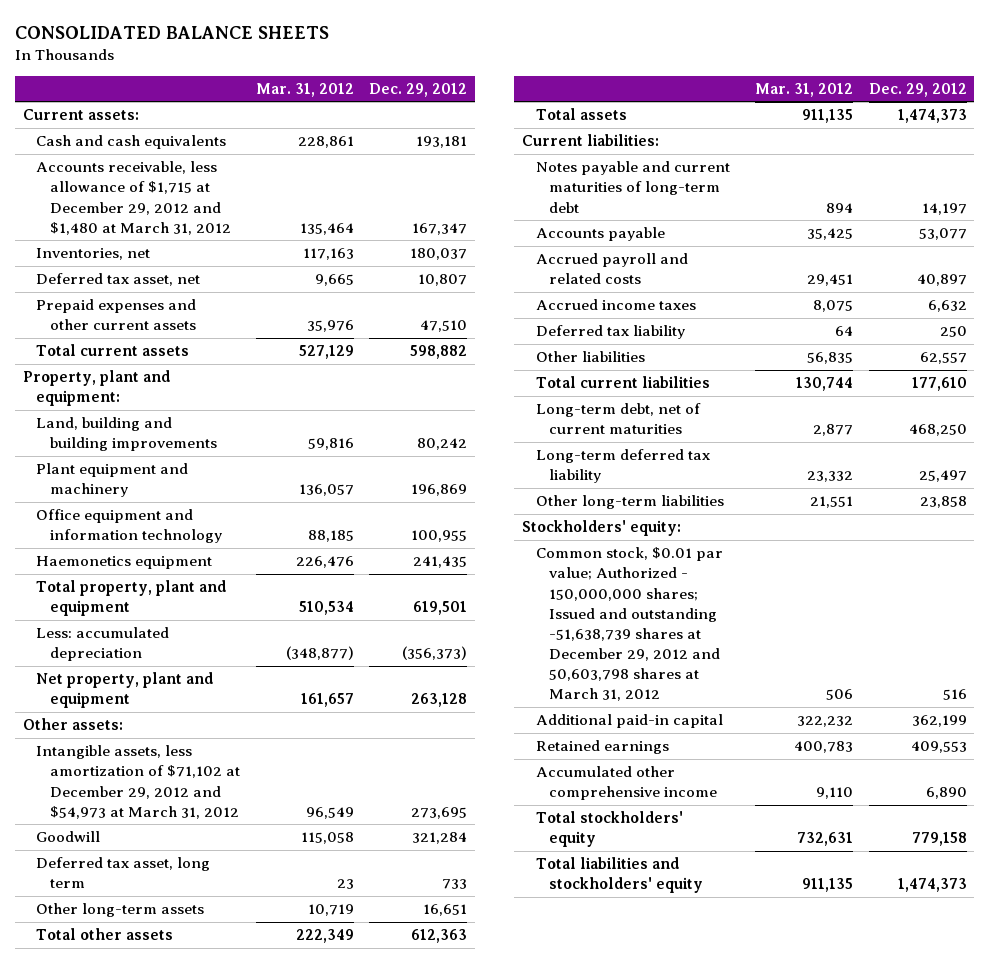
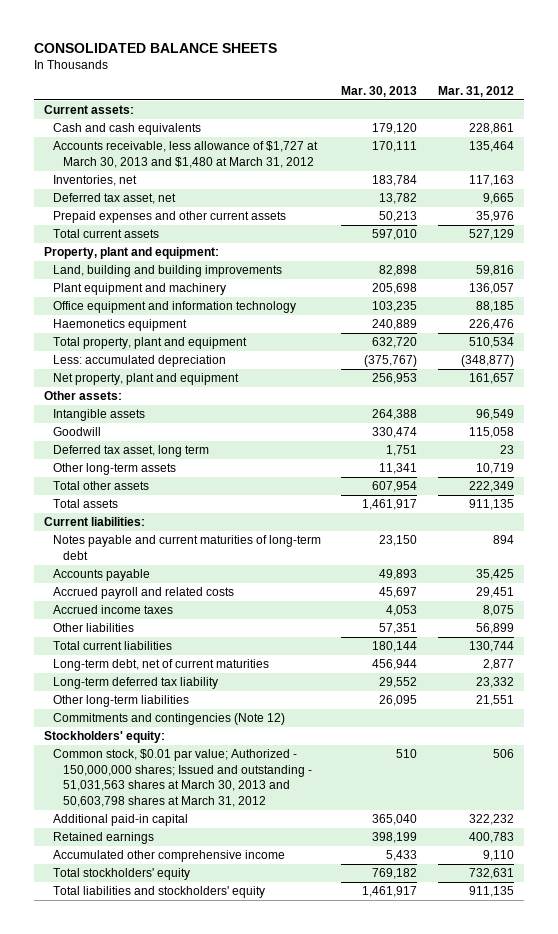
- | Mar. 31, 2012 | Dec. 29, 2012
+ | Mar. 30, 2013 | Mar. 31, 2012
- Accounts receivable, less allowance of $1,715 at December 29, 2012 and $1,480 at March 31, 2012 | 135,464 | 167,347
+ Accounts receivable, less allowance of $1,727 at March 30, 2013 and $1,480 at March 31, 2012 | 170,111 | 135,464
- Intangible assets, less amortization of $71,102 at December 29, 2012 and $54,973 at March 31, 2012 | 96,549 | 273,695
+ Intangible assets | 264,388 | 96,549
- Deferred tax liability | 64 | 250
- Other liabilities | 56,835 | 62,557
+ Other liabilities | 57,351 | 56,899
+ Commitments and contingencies (Note 12)
- Common stock, $0.01 par value; Authorized - 150,000,000 shares; Issued and outstanding -51,638,739 shares at December 29, 2012 and 50,603,798 shares at March 31, 2012 | 506 | 516
+ Common stock, $0.01 par value; Authorized - 150,000,000 shares; Issued and outstanding - 51,031,563 shares at March 30, 2013 and 50,603,798 shares at March 31, 2012 | 510 | 506

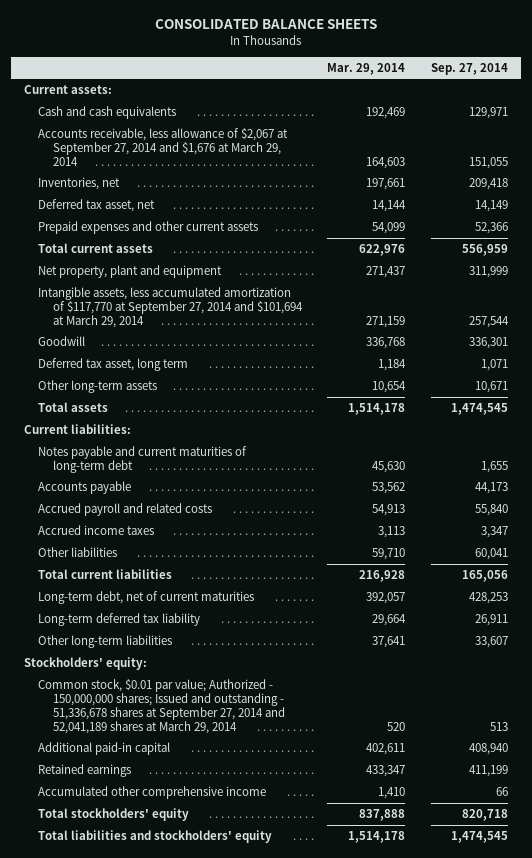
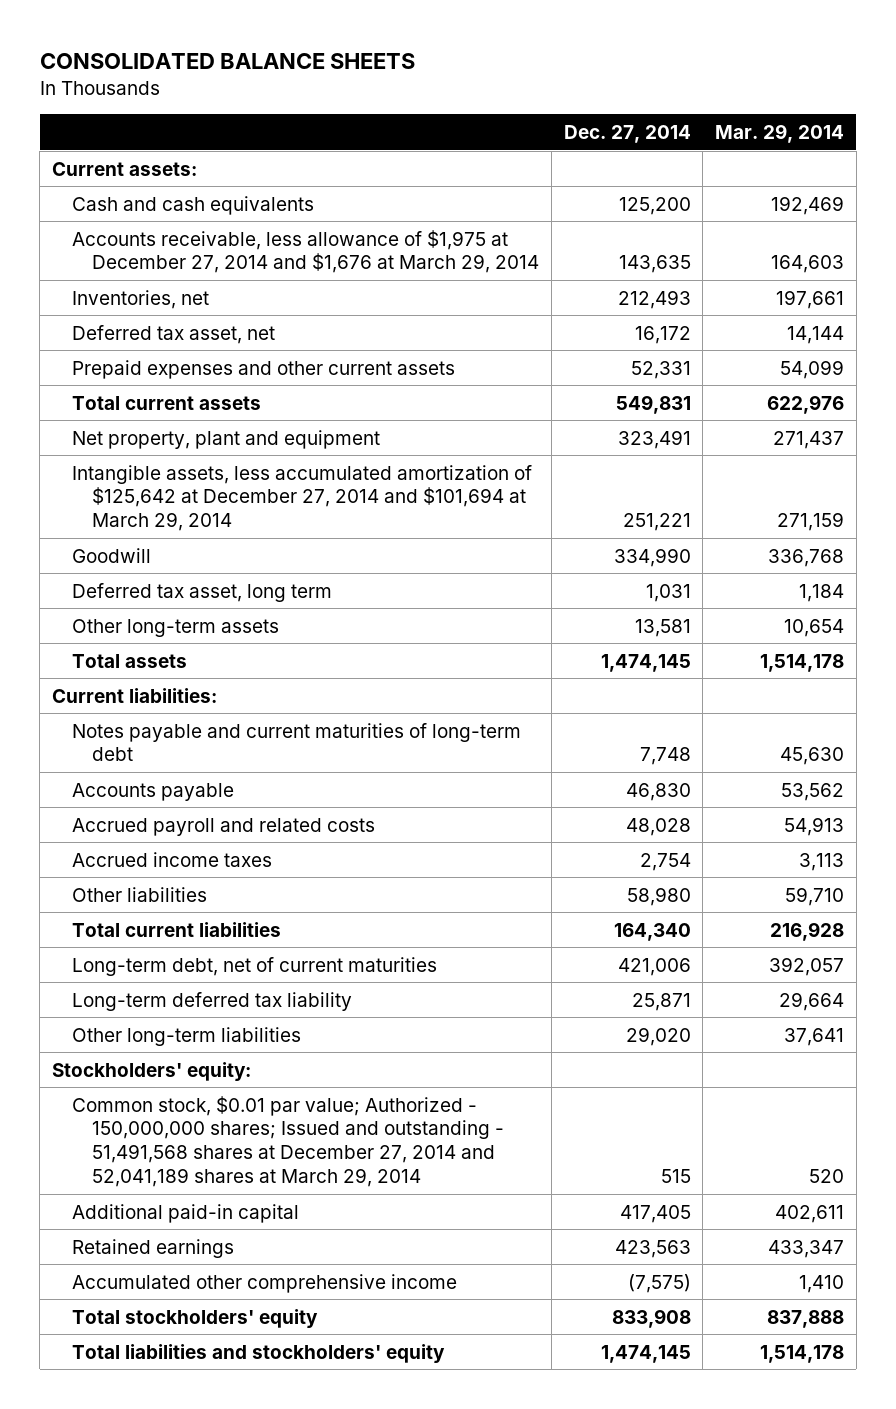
- | Mar. 29, 2014 | Sep. 27, 2014
+ | Dec. 27, 2014 | Mar. 29, 2014
- Accounts receivable, less allowance of $2,067 at September 27, 2014 and $1,676 at March 29, 2014 | 164,603 | 151,055
+ Accounts receivable, less allowance of $1,975 at December 27, 2014 and $1,676 at March 29, 2014 | 143,635 | 164,603
- Intangible assets, less accumulated amortization of $117,770 at September 27, 2014 and $101,694 at March 29, 2014 | 271,159 | 257,544
+ Intangible assets, less accumulated amortization of $125,642 at December 27, 2014 and $101,694 at March 29, 2014 | 251,221 | 271,159
- Common stock, $0.01 par value; Authorized - 150,000,000 shares; Issued and outstanding - 51,336,678 shares at September 27, 2014 and 52,041,189 shares at March 29, 2014 | 520 | 513
+ Common stock, $0.01 par value; Authorized - 150,000,000 shares; Issued and outstanding - 51,491,568 shares at December 27, 2014 and 52,041,189 shares at March 29, 2014 | 515 | 520

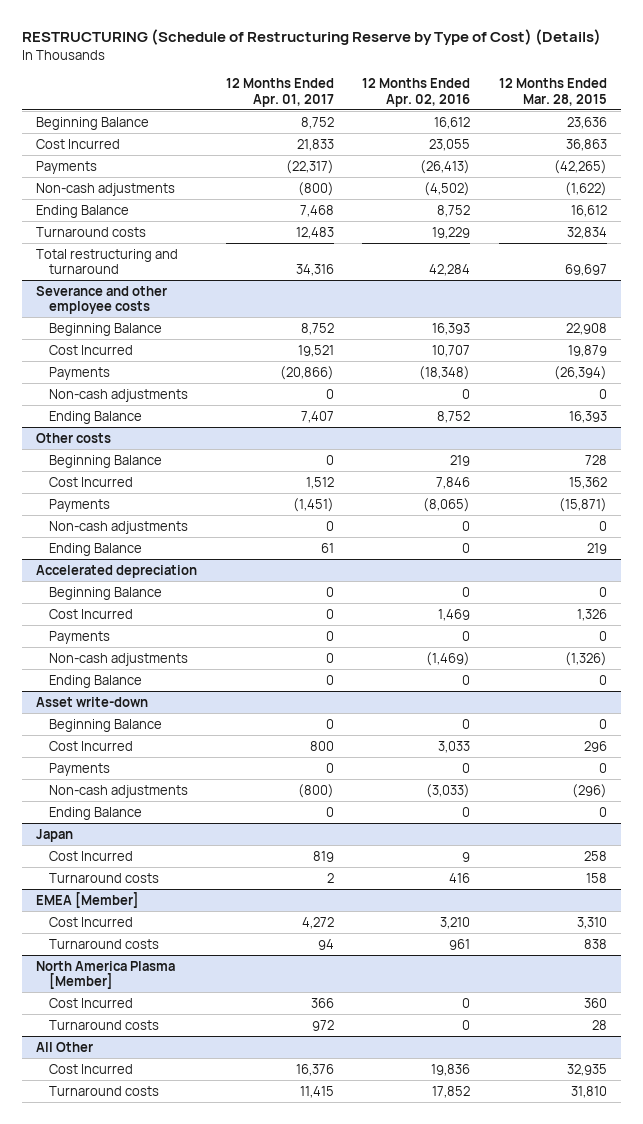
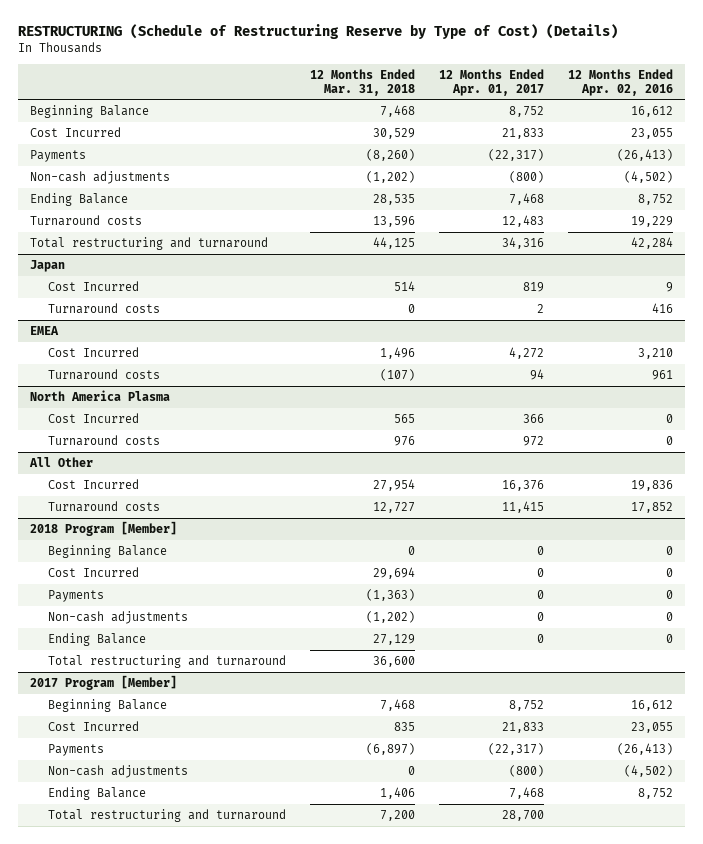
- | 12 Months Ended Apr. 01, 2017 | 12 Months Ended Apr. 02, 2016 | 12 Months Ended Mar. 28, 2015
+ | 12 Months Ended Mar. 31, 2018 | 12 Months Ended Apr. 01, 2017 | 12 Months Ended Apr. 02, 2016
- Severance and other employee costs
- Beginning Balance | 8,752 | 16,393 | 22,908
- Cost Incurred | 19,521 | 10,707 | 19,879
- Payments | (20,866) | (18,348) | (26,394)
- Non-cash adjustments | 0 | 0 | 0
- Ending Balance | 7,407 | 8,752 | 16,393
- Other costs
- Beginning Balance | 0 | 219 | 728
- Cost Incurred | 1,512 | 7,846 | 15,362
- Payments | (1,451) | (8,065) | (15,871)
- Non-cash adjustments | 0 | 0 | 0
- Ending Balance | 61 | 0 | 219
- Accelerated depreciation
- Beginning Balance | 0 | 0 | 0
- Cost Incurred | 0 | 1,469 | 1,326
- Payments | 0 | 0 | 0
- Non-cash adjustments | 0 | (1,469) | (1,326)
- Ending Balance | 0 | 0 | 0
- Asset write-down
- Beginning Balance | 0 | 0 | 0
- Cost Incurred | 800 | 3,033 | 296
- Payments | 0 | 0 | 0
- Non-cash adjustments | (800) | (3,033) | (296)
- Ending Balance | 0 | 0 | 0
- EMEA [Member]
+ EMEA
- North America Plasma [Member]
+ North America Plasma
+ 2018 Program [Member]
+ Beginning Balance | 0 | 0 | 0
+ Cost Incurred | 29,694 | 0 | 0
+ Payments | (1,363) | 0 | 0
+ Non-cash adjustments | (1,202) | 0 | 0
+ Ending Balance | 27,129 | 0 | 0
+ Total restructuring and turnaround | 36,600 | |
+ 2017 Program [Member]
+ Beginning Balance | 7,468 | 8,752 | 16,612
+ Cost Incurred | 835 | 21,833 | 23,055
+ Payments | (6,897) | (22,317) | (26,413)
+ Non-cash adjustments | 0 | (800) | (4,502)
+ Ending Balance | 1,406 | 7,468 | 8,752
+ Total restructuring and turnaround | 7,200 | 28,700 |

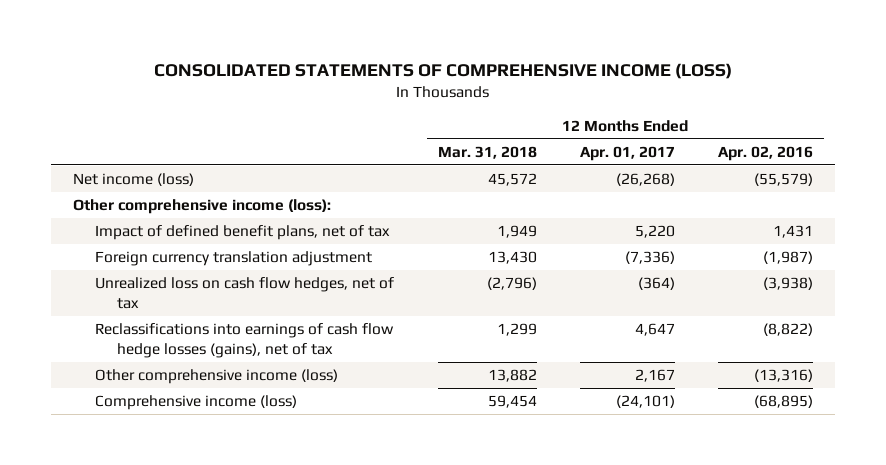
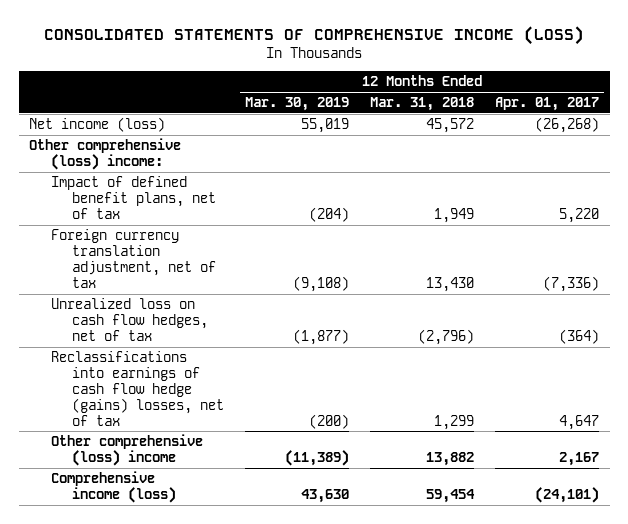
- | 12 Months Ended Mar. 31, 2018 | 12 Months Ended Apr. 01, 2017 | 12 Months Ended Apr. 02, 2016
+ | 12 Months Ended Mar. 30, 2019 | 12 Months Ended Mar. 31, 2018 | 12 Months Ended Apr. 01, 2017
- Other comprehensive income (loss):
+ Other comprehensive (loss) income:
- Foreign currency translation adjustment | 13,430 | (7,336) | (1,987)
+ Foreign currency translation adjustment, net of tax | (9,108) | 13,430 | (7,336)
- Reclassifications into earnings of cash flow hedge losses (gains), net of tax | 1,299 | 4,647 | (8,822)
- Other comprehensive income (loss) | 13,882 | 2,167 | (13,316)
+ Reclassifications into earnings of cash flow hedge (gains) losses, net of tax | (200) | 1,299 | 4,647
+ Other comprehensive (loss) income | (11,389) | 13,882 | 2,167

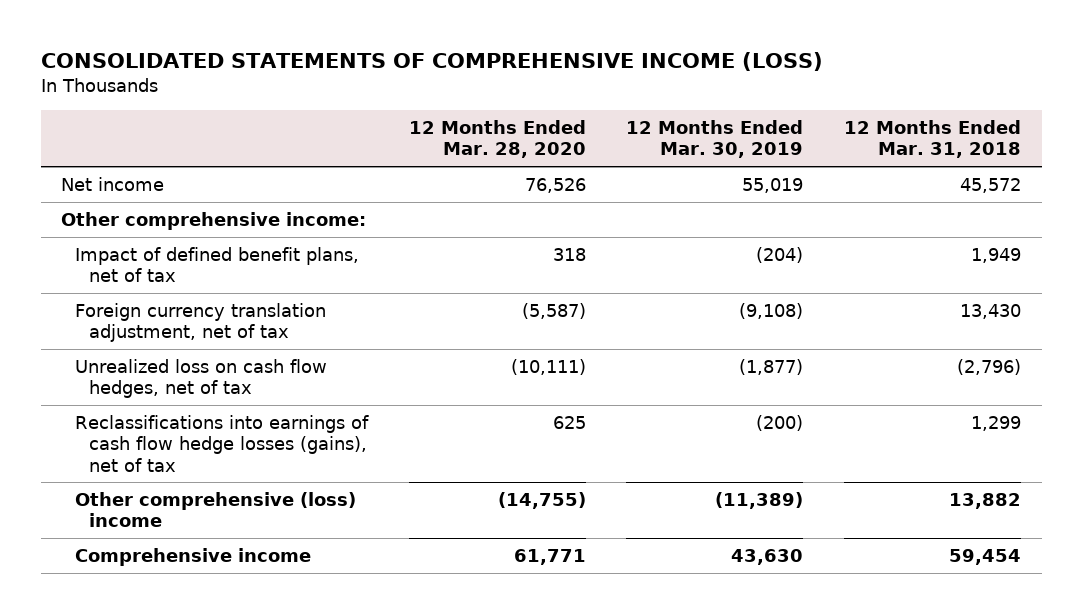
- | 12 Months Ended Mar. 30, 2019 | 12 Months Ended Mar. 31, 2018 | 12 Months Ended Apr. 01, 2017
+ | 12 Months Ended Mar. 28, 2020 | 12 Months Ended Mar. 30, 2019 | 12 Months Ended Mar. 31, 2018
- Net income (loss) | 55,019 | 45,572 | (26,268)
- Other comprehensive (loss) income:
+ Net income | 76,526 | 55,019 | 45,572
+ Other comprehensive income:
- Reclassifications into earnings of cash flow hedge (gains) losses, net of tax | (200) | 1,299 | 4,647
+ Reclassifications into earnings of cash flow hedge losses (gains), net of tax | 625 | (200) | 1,299
- Comprehensive income (loss) | 43,630 | 59,454 | (24,101)
+ Comprehensive income | 61,771 | 43,630 | 59,454

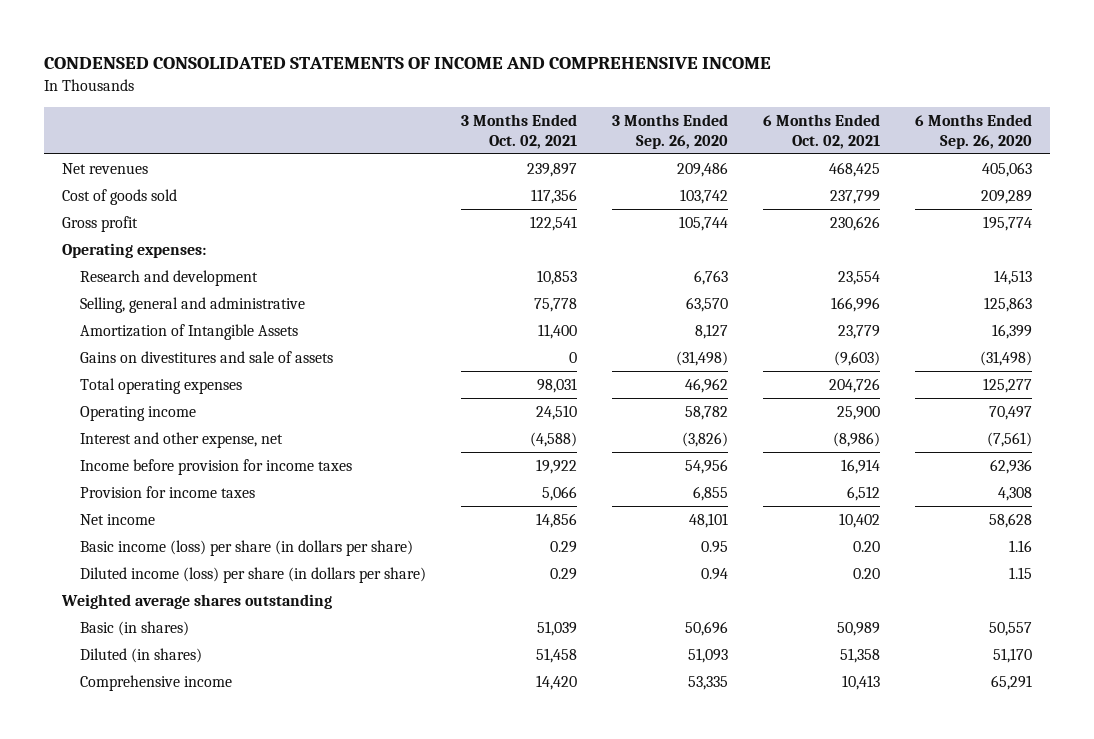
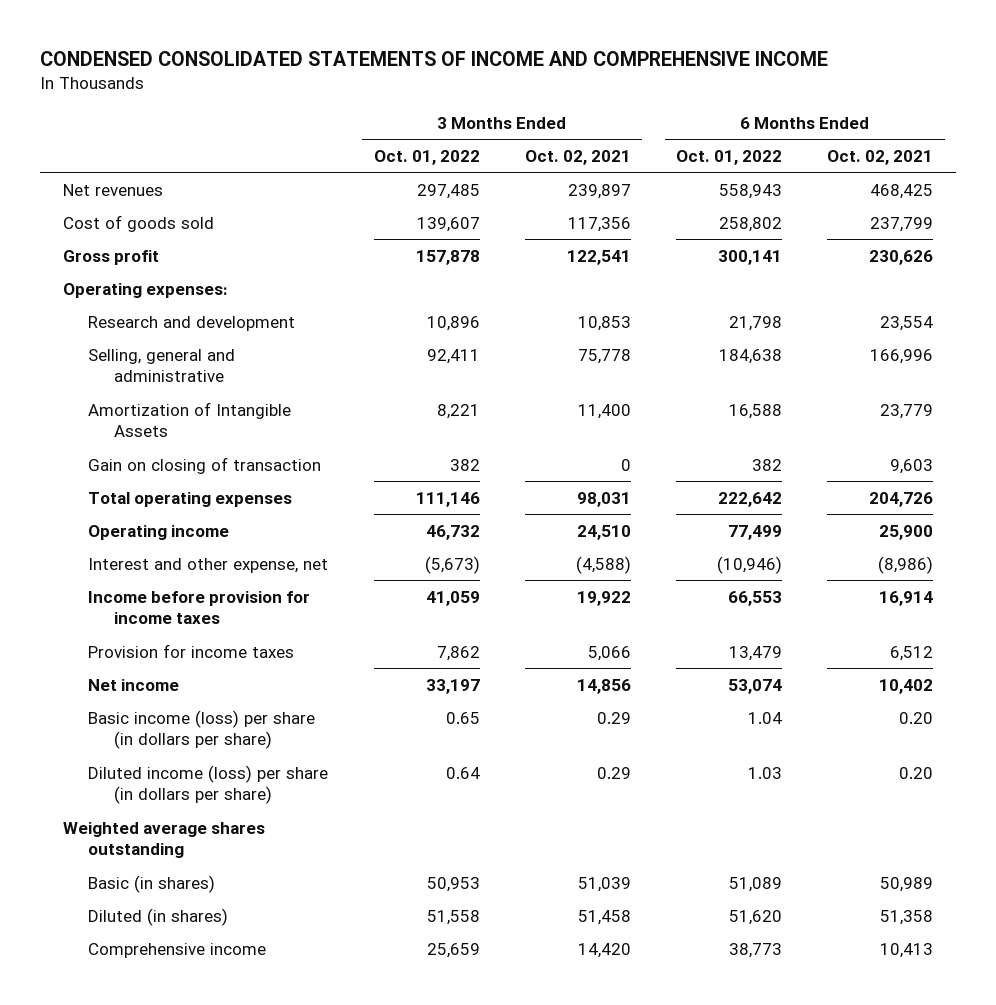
- | 3 Months Ended Oct. 02, 2021 | 3 Months Ended Sep. 26, 2020 | 6 Months Ended Oct. 02, 2021 | 6 Months Ended Sep. 26, 2020
+ | 3 Months Ended Oct. 01, 2022 | 3 Months Ended Oct. 02, 2021 | 6 Months Ended Oct. 01, 2022 | 6 Months Ended Oct. 02, 2021
- Gains on divestitures and sale of assets | 0 | (31,498) | (9,603) | (31,498)
+ Gain on closing of transaction | 382 | 0 | 382 | 9,603

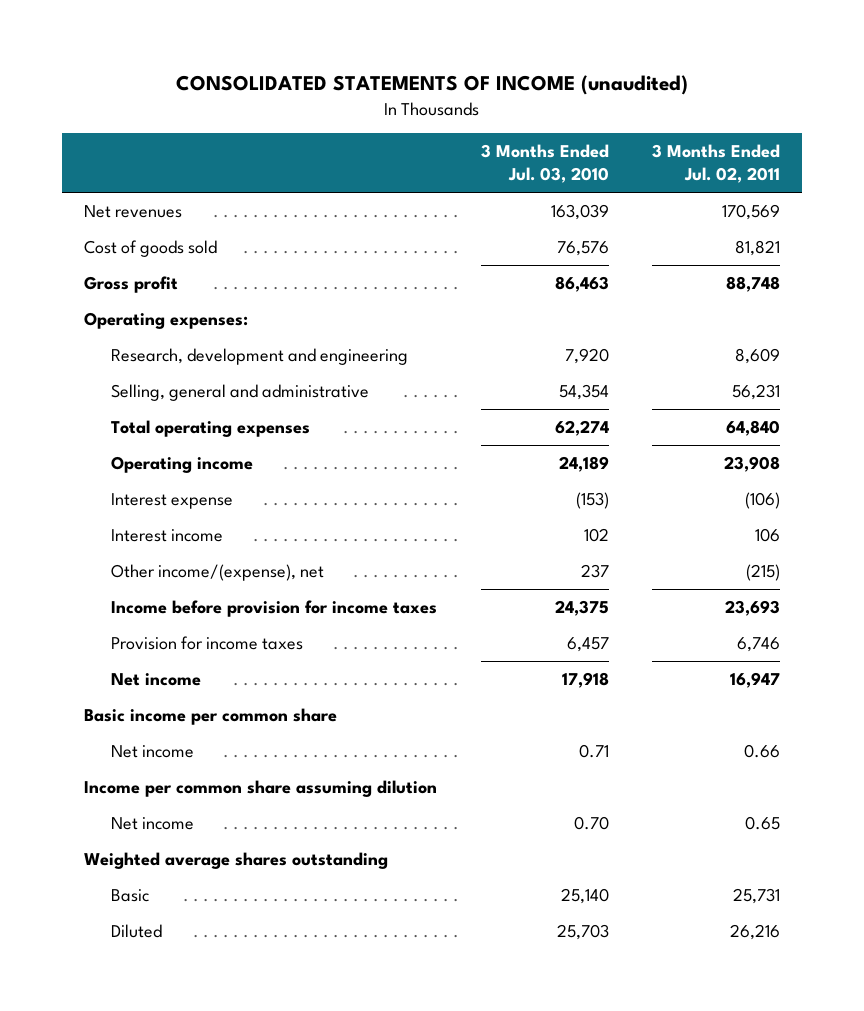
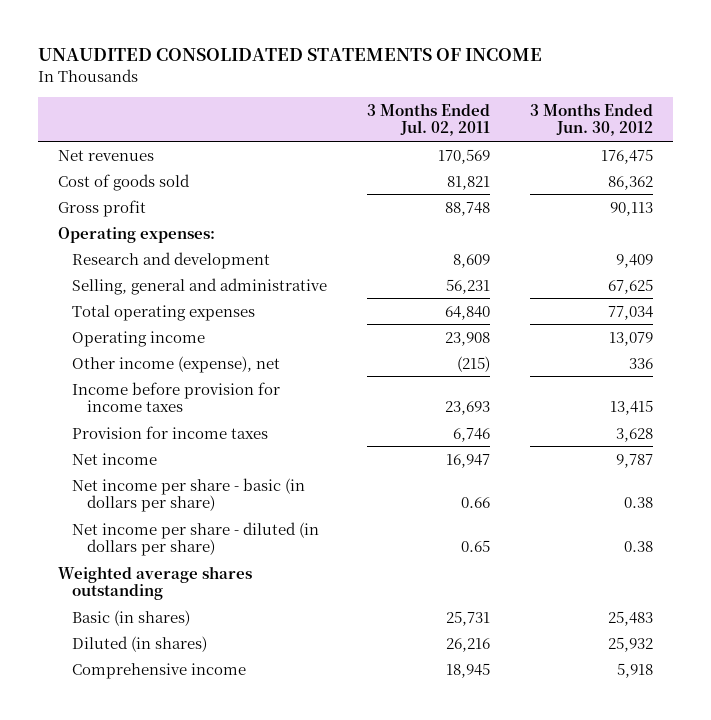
- CONSOLIDATED STATEMENTS OF INCOME (unaudited)
+ UNAUDITED CONSOLIDATED STATEMENTS OF INCOME
- | 3 Months Ended Jul. 03, 2010 | 3 Months Ended Jul. 02, 2011
+ | 3 Months Ended Jul. 02, 2011 | 3 Months Ended Jun. 30, 2012
- Research, development and engineering | 7,920 | 8,609
+ Research and development | 8,609 | 9,409
- Interest expense | (153) | (106)
- Interest income | 102 | 106
- Other income/(expense), net | 237 | (215)
+ Other income (expense), net | (215) | 336
- Basic income per common share
- Net income | 0.71 | 0.66
- Income per common share assuming dilution
- Net income | 0.70 | 0.65
+ Net income per share - basic (in dollars per share) | 0.66 | 0.38
+ Net income per share - diluted (in dollars per share) | 0.65 | 0.38
- Basic | 25,140 | 25,731
- Diluted | 25,703 | 26,216
+ Basic (in shares) | 25,731 | 25,483
+ Diluted (in shares) | 26,216 | 25,932
+ Comprehensive income | 18,945 | 5,918

